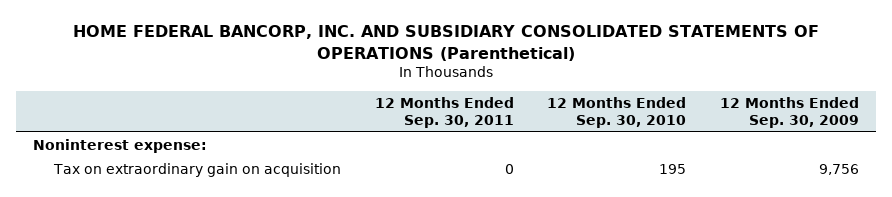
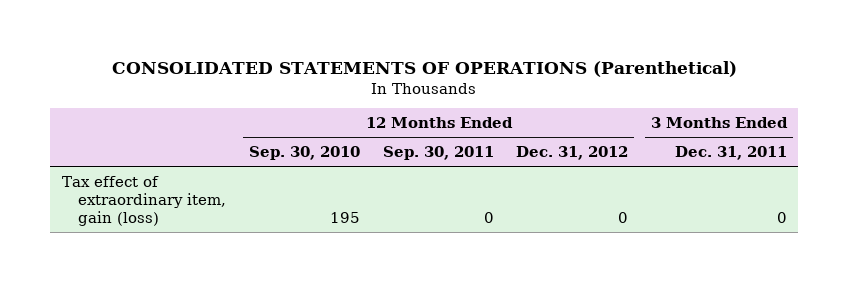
- HOME FEDERAL BANCORP, INC. AND SUBSIDIARY CONSOLIDATED STATEMENTS OF OPERATIONS (Parenthetical)
+ CONSOLIDATED STATEMENTS OF OPERATIONS (Parenthetical)
- | 12 Months Ended Sep. 30, 2011 | 12 Months Ended Sep. 30, 2010 | 12 Months Ended Sep. 30, 2009
+ | 12 Months Ended Sep. 30, 2010 | 12 Months Ended Sep. 30, 2011 | 12 Months Ended Dec. 31, 2012 | 3 Months Ended Dec. 31, 2011
- Noninterest expense:
- Tax on extraordinary gain on acquisition | 0 | 195 | 9,756
+ Tax effect of extraordinary item, gain (loss) | 195 | 0 | 0 | 0

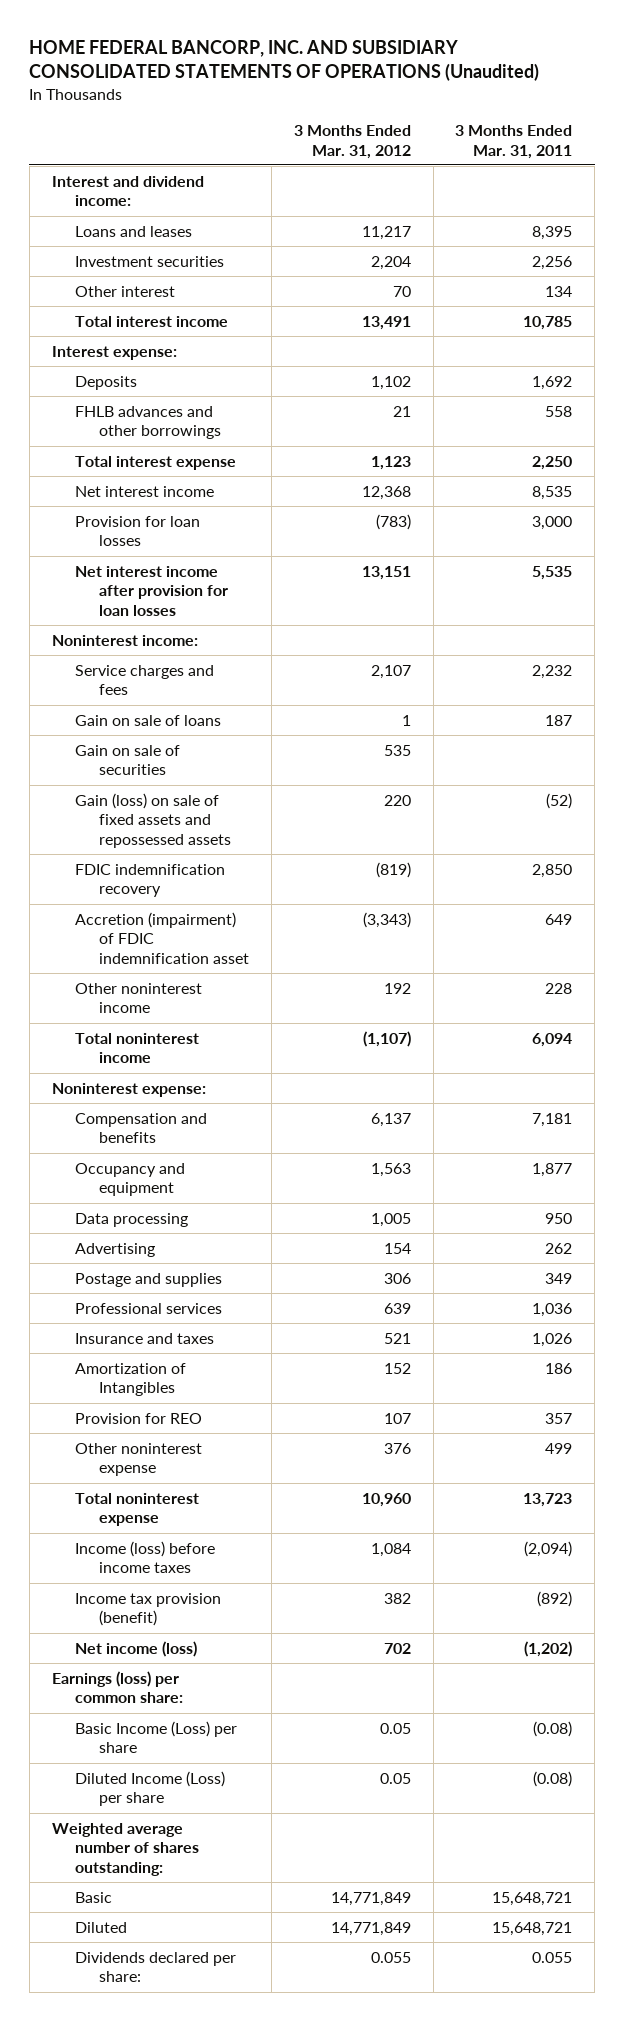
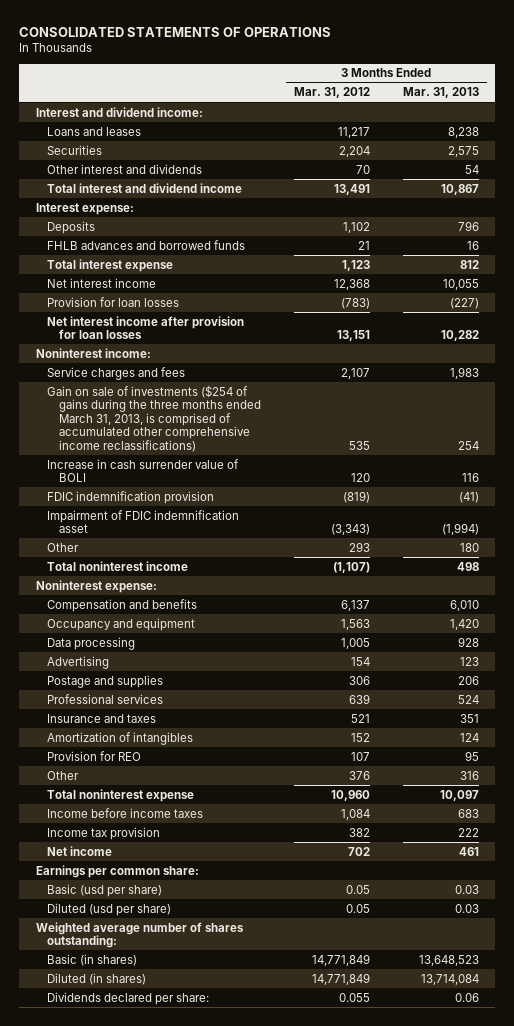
- HOME FEDERAL BANCORP, INC. AND SUBSIDIARY CONSOLIDATED STATEMENTS OF OPERATIONS (Unaudited)
+ CONSOLIDATED STATEMENTS OF OPERATIONS
- | 3 Months Ended Mar. 31, 2012 | 3 Months Ended Mar. 31, 2011
+ | 3 Months Ended Mar. 31, 2012 | 3 Months Ended Mar. 31, 2013
- Investment securities | 2,204 | 2,256
- Other interest | 70 | 134
- Total interest income | 13,491 | 10,785
+ Securities | 2,204 | 2,575
+ Other interest and dividends | 70 | 54
+ Total interest and dividend income | 13,491 | 10,867
- FHLB advances and other borrowings | 21 | 558
+ FHLB advances and borrowed funds | 21 | 16
- Gain on sale of loans | 1 | 187
- Gain on sale of securities | 535 |
- Gain (loss) on sale of fixed assets and repossessed assets | 220 | (52)
- FDIC indemnification recovery | (819) | 2,850
- Accretion (impairment) of FDIC indemnification asset | (3,343) | 649
- Other noninterest income | 192 | 228
+ Gain on sale of investments ($254 of gains during the three months ended March 31, 2013, is comprised of accumulated other comprehensive income reclassifications) | 535 | 254
+ Increase in cash surrender value of BOLI | 120 | 116
+ FDIC indemnification provision | (819) | (41)
+ Impairment of FDIC indemnification asset | (3,343) | (1,994)
+ Other | 293 | 180
- Amortization of Intangibles | 152 | 186
+ Amortization of intangibles | 152 | 124
- Other noninterest expense | 376 | 499
+ Other | 376 | 316
- Income (loss) before income taxes | 1,084 | (2,094)
- Income tax provision (benefit) | 382 | (892)
- Net income (loss) | 702 | (1,202)
- Earnings (loss) per common share:
- Basic Income (Loss) per share | 0.05 | (0.08)
- Diluted Income (Loss) per share | 0.05 | (0.08)
+ Income before income taxes | 1,084 | 683
+ Income tax provision | 382 | 222
+ Net income | 702 | 461
+ Earnings per common share:
+ Basic (usd per share) | 0.05 | 0.03
+ Diluted (usd per share) | 0.05 | 0.03
- Basic | 14,771,849 | 15,648,721
- Diluted | 14,771,849 | 15,648,721
+ Basic (in shares) | 14,771,849 | 13,648,523
+ Diluted (in shares) | 14,771,849 | 13,714,084

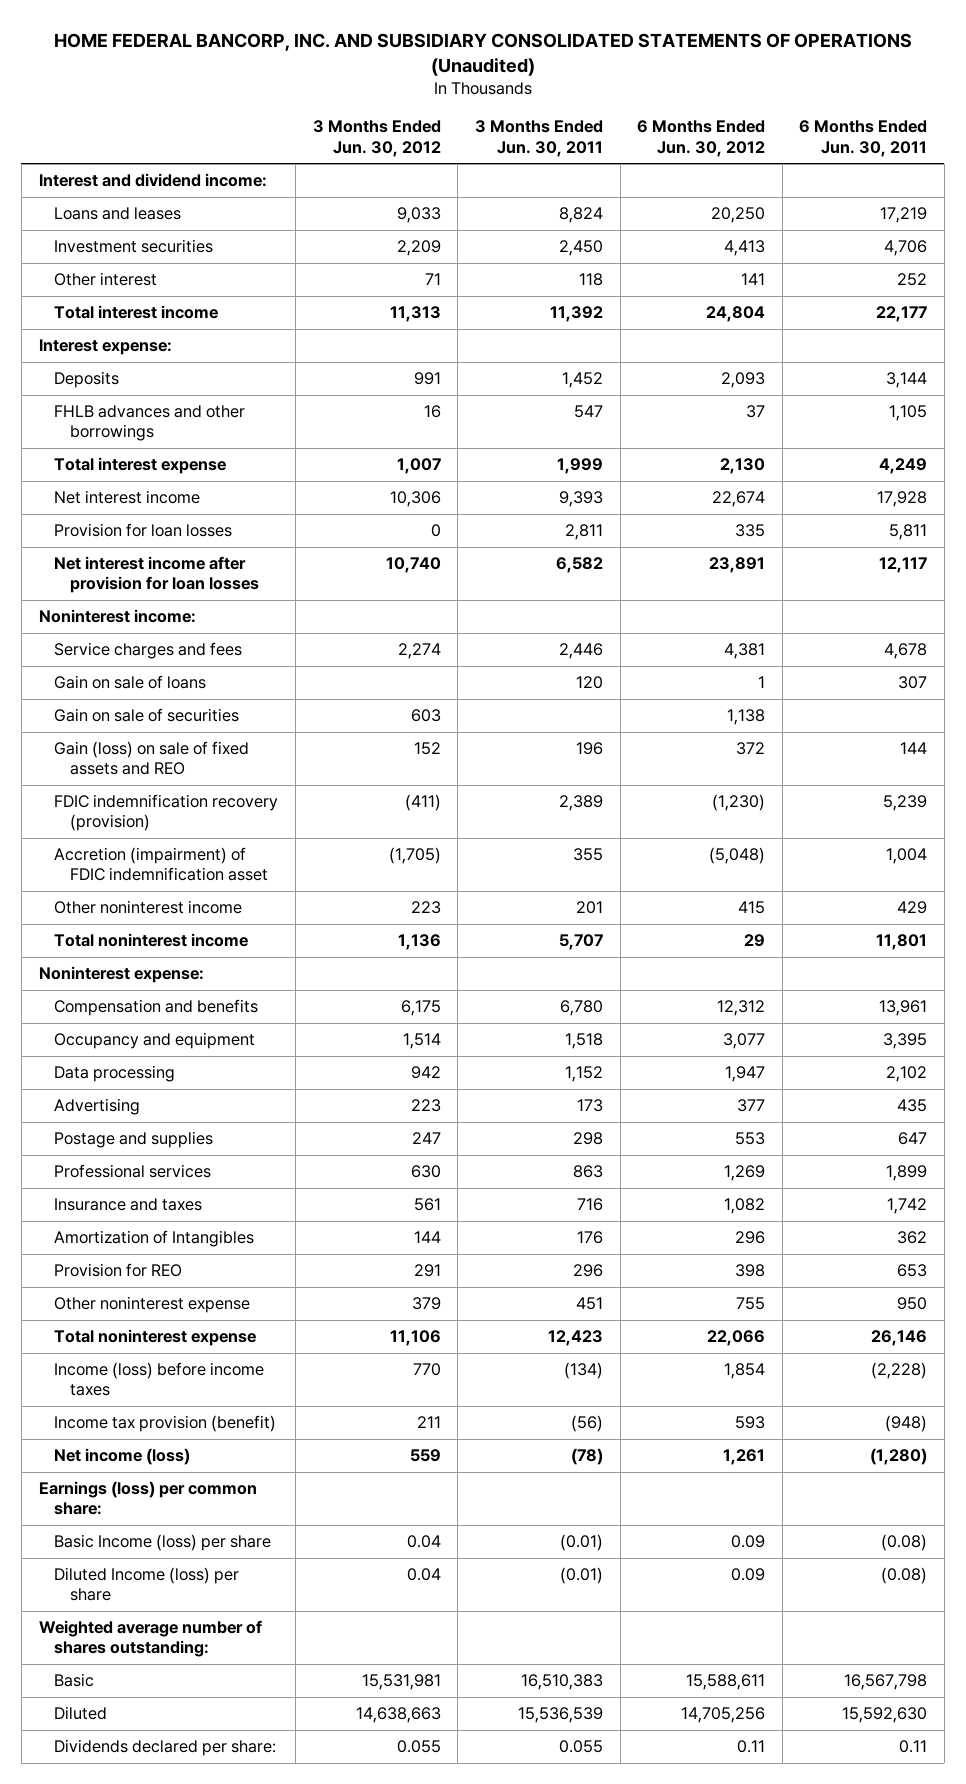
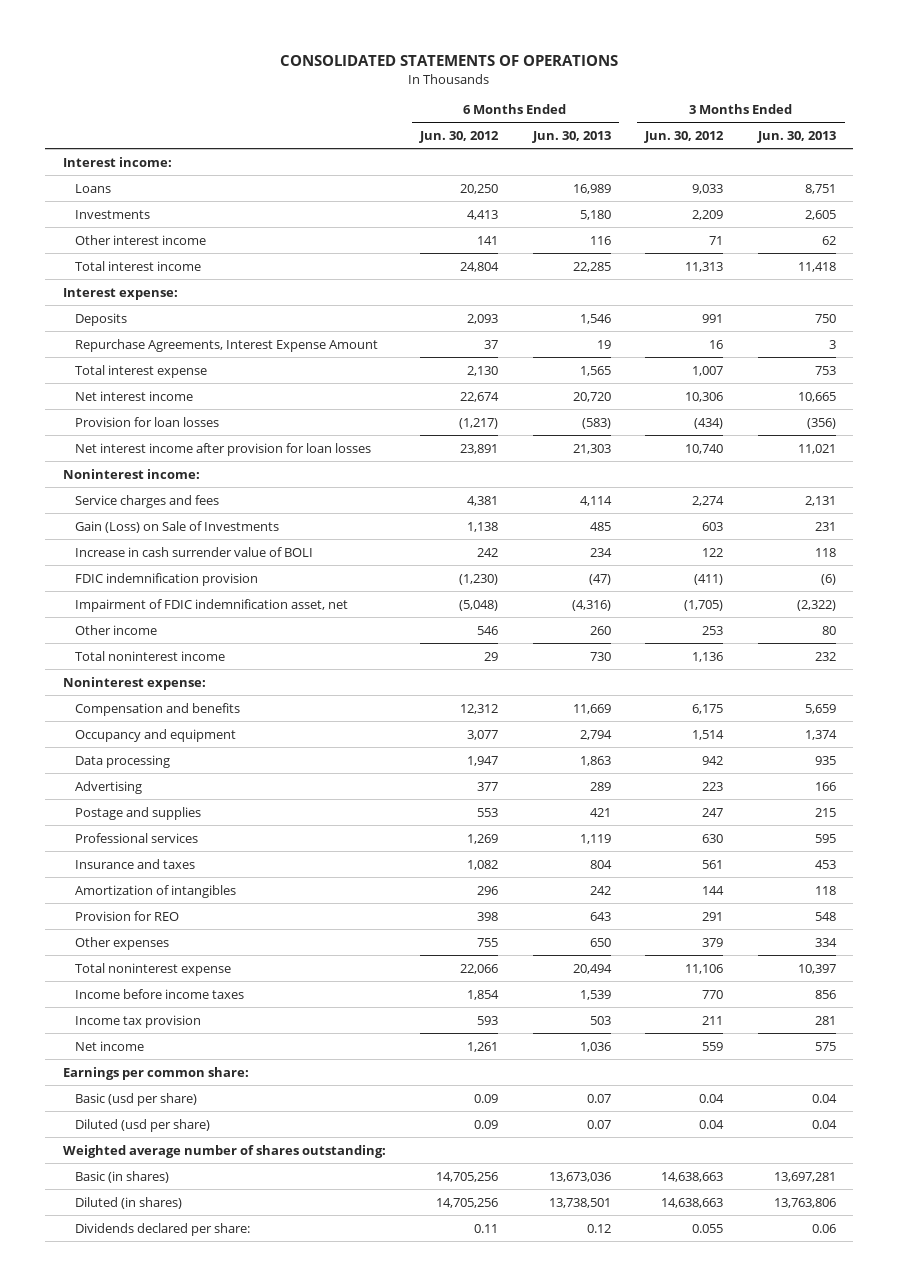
- HOME FEDERAL BANCORP, INC. AND SUBSIDIARY CONSOLIDATED STATEMENTS OF OPERATIONS (Unaudited)
+ CONSOLIDATED STATEMENTS OF OPERATIONS
- | 3 Months Ended Jun. 30, 2012 | 3 Months Ended Jun. 30, 2011 | 6 Months Ended Jun. 30, 2012 | 6 Months Ended Jun. 30, 2011
+ | 6 Months Ended Jun. 30, 2012 | 6 Months Ended Jun. 30, 2013 | 3 Months Ended Jun. 30, 2012 | 3 Months Ended Jun. 30, 2013
- Interest and dividend income:
- Loans and leases | 9,033 | 8,824 | 20,250 | 17,219
- Investment securities | 2,209 | 2,450 | 4,413 | 4,706
- Other interest | 71 | 118 | 141 | 252
+ Interest income:
+ Loans | 20,250 | 16,989 | 9,033 | 8,751
+ Investments | 4,413 | 5,180 | 2,209 | 2,605
+ Other interest income | 141 | 116 | 71 | 62
- FHLB advances and other borrowings | 16 | 547 | 37 | 1,105
+ Repurchase Agreements, Interest Expense Amount | 37 | 19 | 16 | 3
- Provision for loan losses | 0 | 2,811 | 335 | 5,811
+ Provision for loan losses | (1,217) | (583) | (434) | (356)
- Gain on sale of loans | | 120 | 1 | 307
- Gain on sale of securities | 603 | | 1,138 |
- Gain (loss) on sale of fixed assets and REO | 152 | 196 | 372 | 144
- FDIC indemnification recovery (provision) | (411) | 2,389 | (1,230) | 5,239
- Accretion (impairment) of FDIC indemnification asset | (1,705) | 355 | (5,048) | 1,004
- Other noninterest income | 223 | 201 | 415 | 429
+ Gain (Loss) on Sale of Investments | 1,138 | 485 | 603 | 231
+ Increase in cash surrender value of BOLI | 242 | 234 | 122 | 118
+ FDIC indemnification provision | (1,230) | (47) | (411) | (6)
+ Impairment of FDIC indemnification asset, net | (5,048) | (4,316) | (1,705) | (2,322)
+ Other income | 546 | 260 | 253 | 80
- Amortization of Intangibles | 144 | 176 | 296 | 362
+ Amortization of intangibles | 296 | 242 | 144 | 118
- Other noninterest expense | 379 | 451 | 755 | 950
+ Other expenses | 755 | 650 | 379 | 334
- Income (loss) before income taxes | 770 | (134) | 1,854 | (2,228)
- Income tax provision (benefit) | 211 | (56) | 593 | (948)
- Net income (loss) | 559 | (78) | 1,261 | (1,280)
- Earnings (loss) per common share:
- Basic Income (loss) per share | 0.04 | (0.01) | 0.09 | (0.08)
- Diluted Income (loss) per share | 0.04 | (0.01) | 0.09 | (0.08)
+ Income before income taxes | 1,854 | 1,539 | 770 | 856
+ Income tax provision | 593 | 503 | 211 | 281
+ Net income | 1,261 | 1,036 | 559 | 575
+ Earnings per common share:
+ Basic (usd per share) | 0.09 | 0.07 | 0.04 | 0.04
+ Diluted (usd per share) | 0.09 | 0.07 | 0.04 | 0.04
- Basic | 15,531,981 | 16,510,383 | 15,588,611 | 16,567,798
- Diluted | 14,638,663 | 15,536,539 | 14,705,256 | 15,592,630
+ Basic (in shares) | 14,705,256 | 13,673,036 | 14,638,663 | 13,697,281
+ Diluted (in shares) | 14,705,256 | 13,738,501 | 14,638,663 | 13,763,806

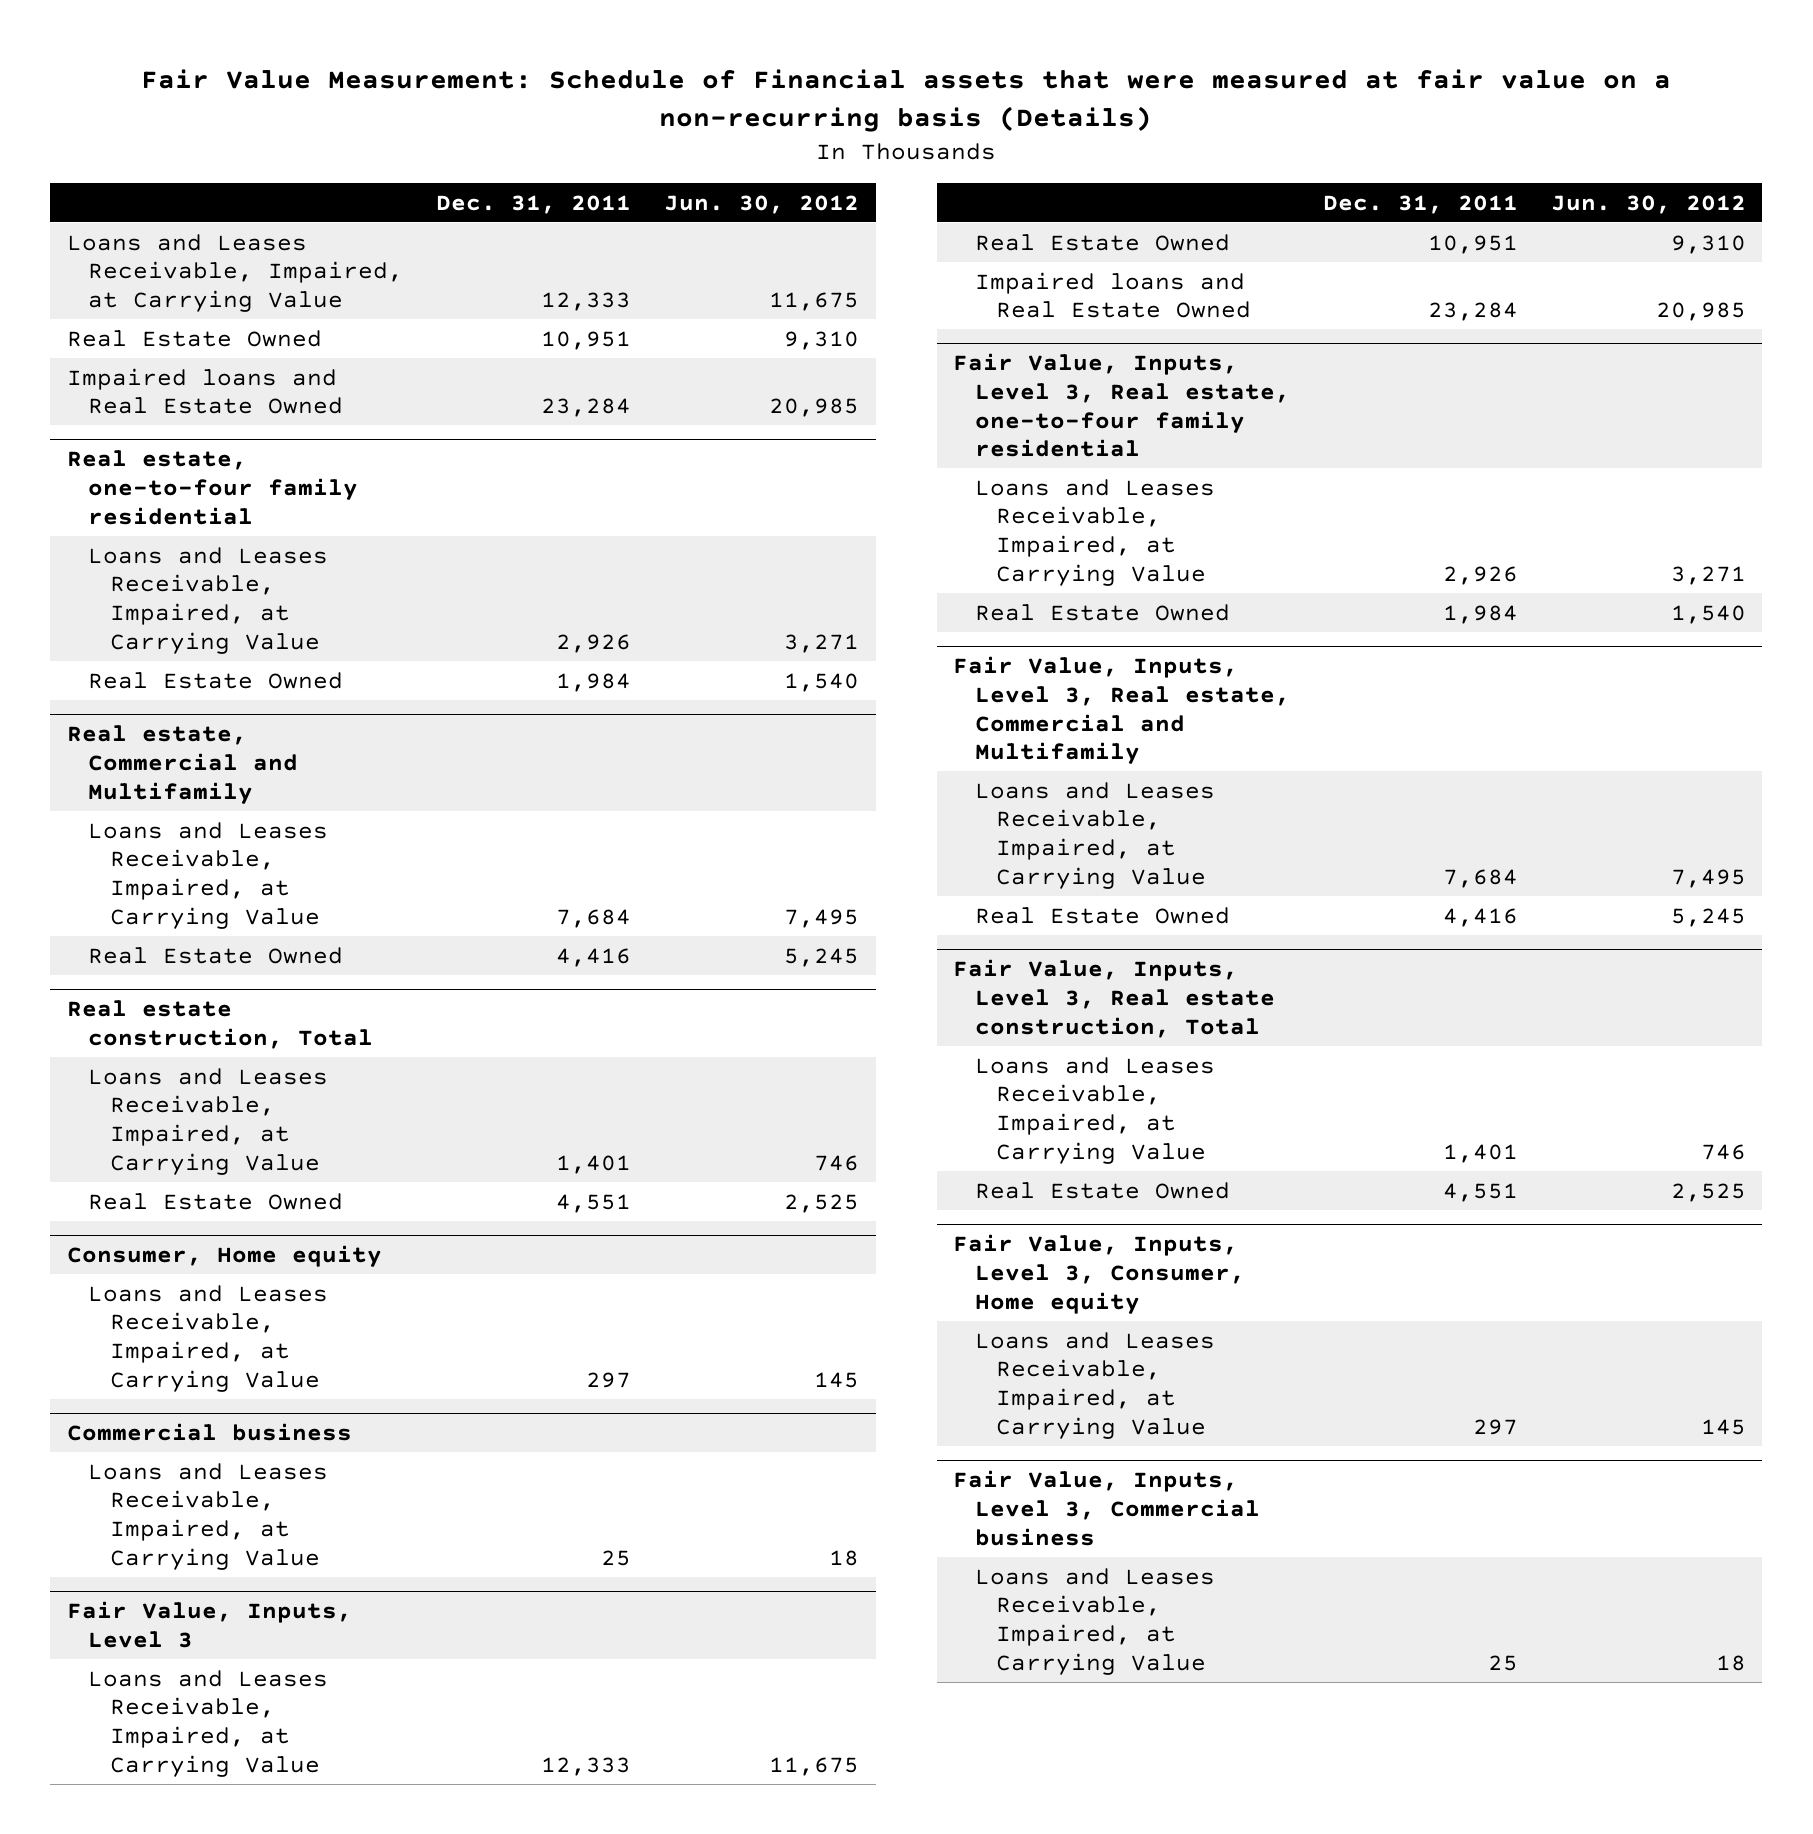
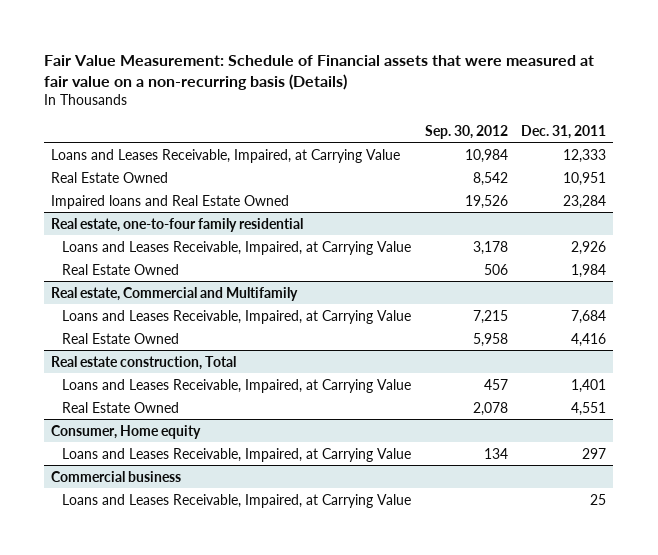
- | Dec. 31, 2011 | Jun. 30, 2012
+ | Sep. 30, 2012 | Dec. 31, 2011
- Fair Value, Inputs, Level 3
- Loans and Leases Receivable, Impaired, at Carrying Value | 12,333 | 11,675
- Real Estate Owned | 10,951 | 9,310
- Impaired loans and Real Estate Owned | 23,284 | 20,985
- Fair Value, Inputs, Level 3, Real estate, one-to-four family residential
- Loans and Leases Receivable, Impaired, at Carrying Value | 2,926 | 3,271
- Real Estate Owned | 1,984 | 1,540
- Fair Value, Inputs, Level 3, Real estate, Commercial and Multifamily
- Loans and Leases Receivable, Impaired, at Carrying Value | 7,684 | 7,495
- Real Estate Owned | 4,416 | 5,245
- Fair Value, Inputs, Level 3, Real estate construction, Total
- Loans and Leases Receivable, Impaired, at Carrying Value | 1,401 | 746
- Real Estate Owned | 4,551 | 2,525
- Fair Value, Inputs, Level 3, Consumer, Home equity
- Loans and Leases Receivable, Impaired, at Carrying Value | 297 | 145
- Fair Value, Inputs, Level 3, Commercial business
- Loans and Leases Receivable, Impaired, at Carrying Value | 25 | 18

